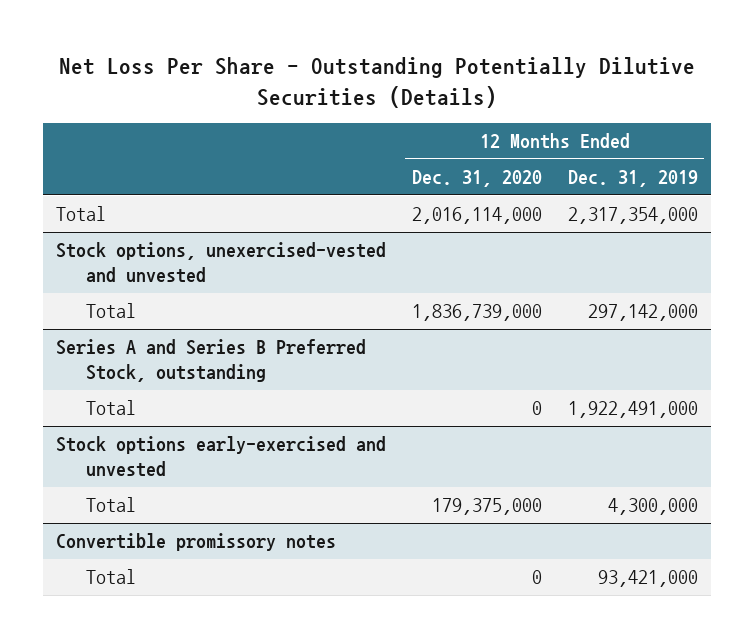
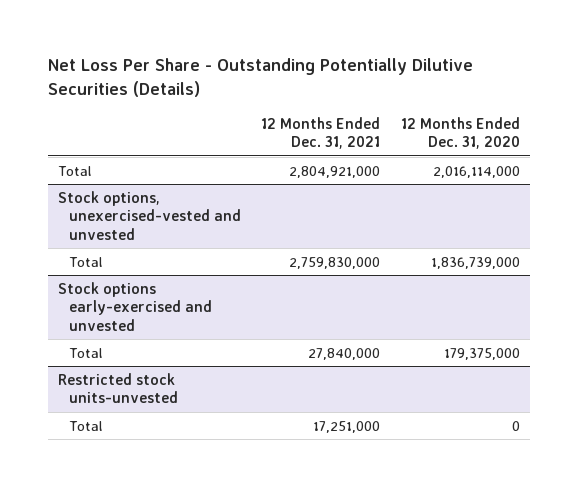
- | 12 Months Ended Dec. 31, 2020 | 12 Months Ended Dec. 31, 2019
+ | 12 Months Ended Dec. 31, 2021 | 12 Months Ended Dec. 31, 2020
- Series A and Series B Preferred Stock, outstanding
- Total | 0 | 1,922,491,000
- Convertible promissory notes
+ Restricted stock units-unvested

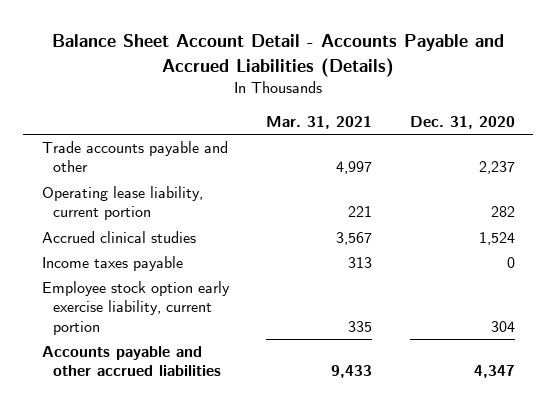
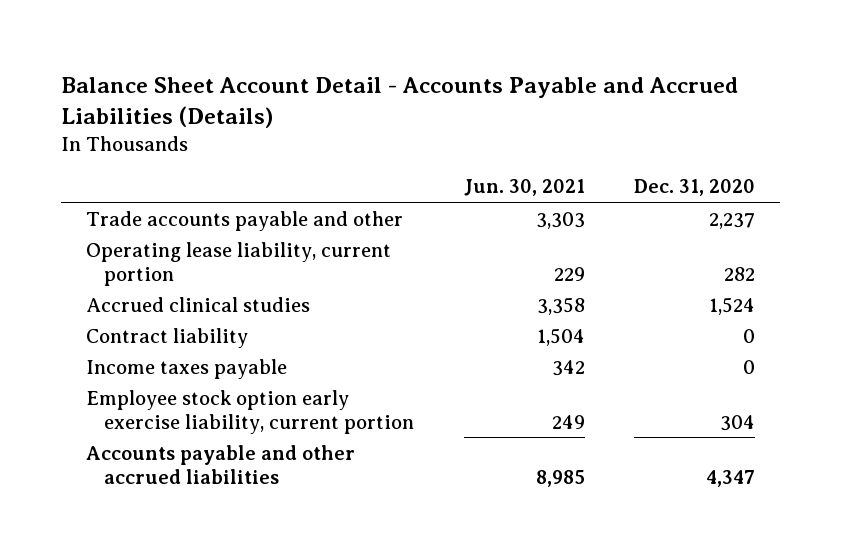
- | Mar. 31, 2021 | Dec. 31, 2020
+ | Jun. 30, 2021 | Dec. 31, 2020
+ Contract liability | 1,504 | 0

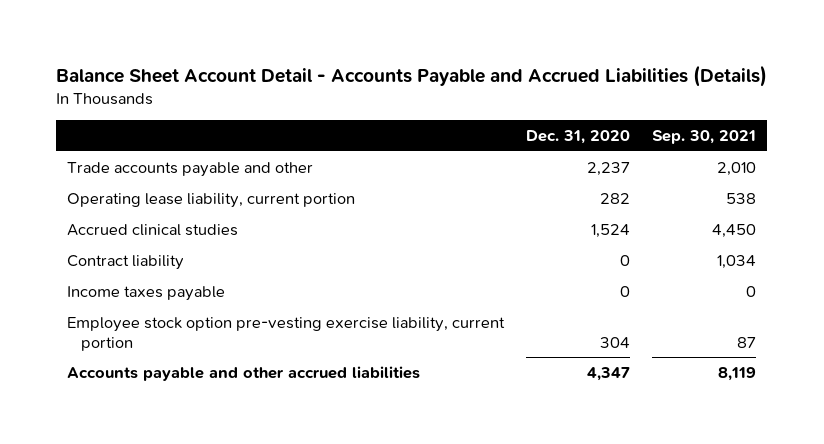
- | Jun. 30, 2021 | Dec. 31, 2020
+ | Dec. 31, 2020 | Sep. 30, 2021
- Employee stock option early exercise liability, current portion | 249 | 304
+ Employee stock option pre-vesting exercise liability, current portion | 304 | 87

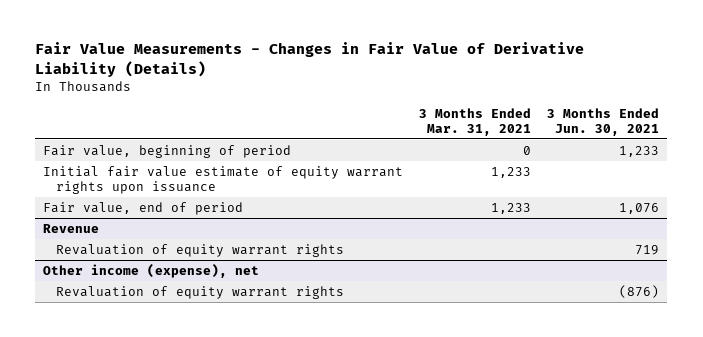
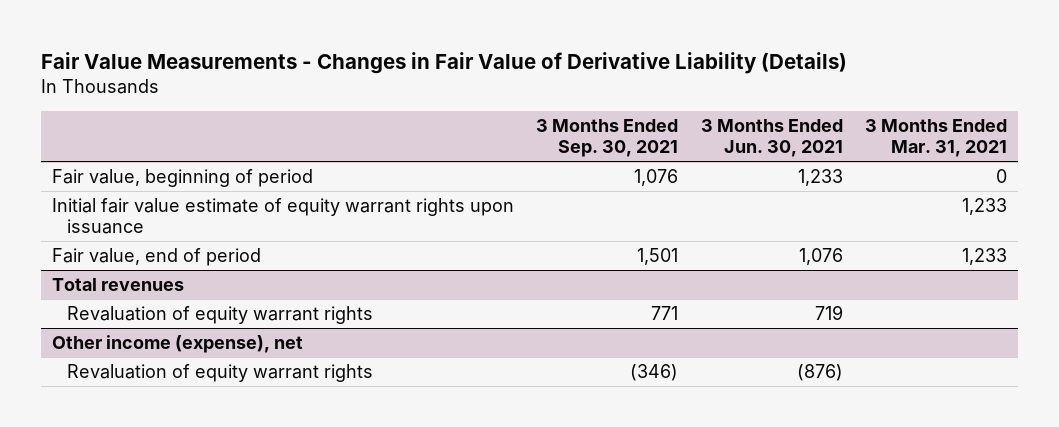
- | 3 Months Ended Mar. 31, 2021 | 3 Months Ended Jun. 30, 2021
+ | 3 Months Ended Sep. 30, 2021 | 3 Months Ended Jun. 30, 2021 | 3 Months Ended Mar. 31, 2021
- Revenue
+ Total revenues

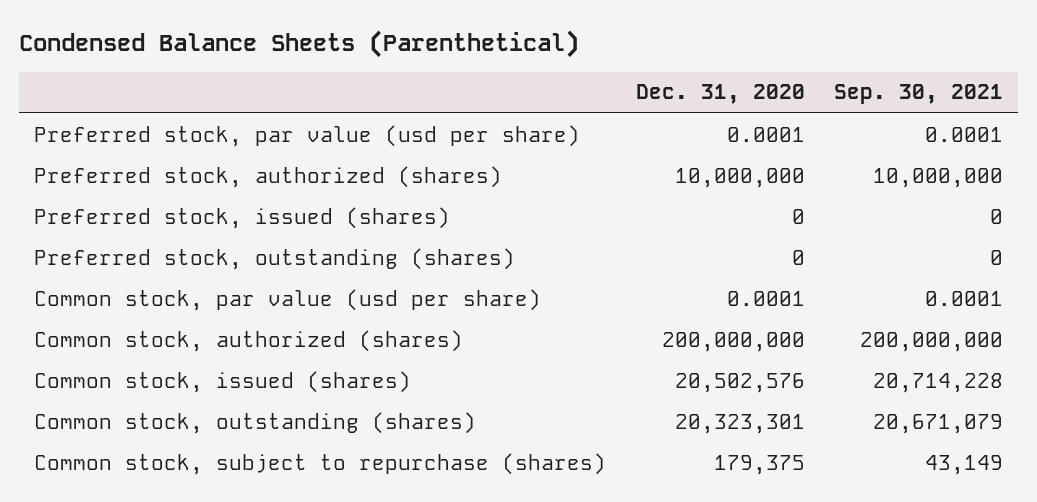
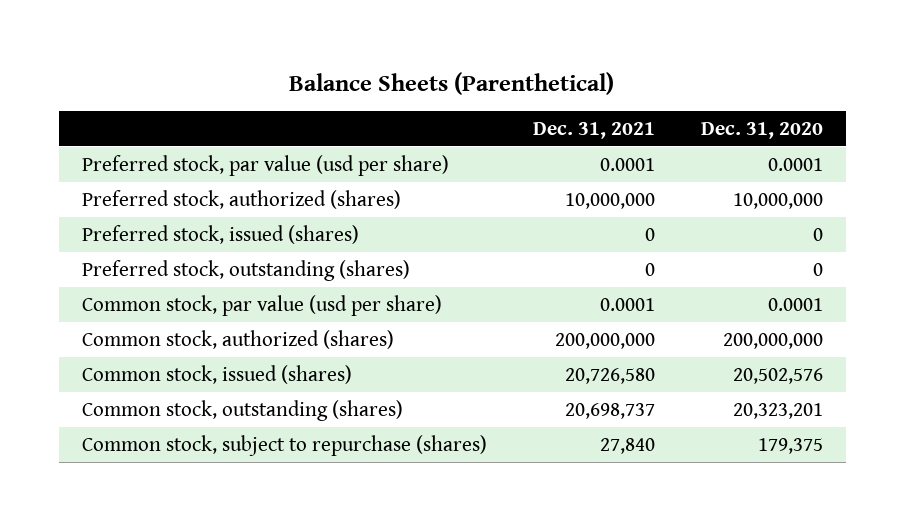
- Condensed Balance Sheets (Parenthetical)
+ Balance Sheets (Parenthetical)
- | Dec. 31, 2020 | Sep. 30, 2021
+ | Dec. 31, 2021 | Dec. 31, 2020
- Common stock, outstanding (shares) | 20,323,301 | 20,671,079
+ Common stock, outstanding (shares) | 20,698,737 | 20,323,201

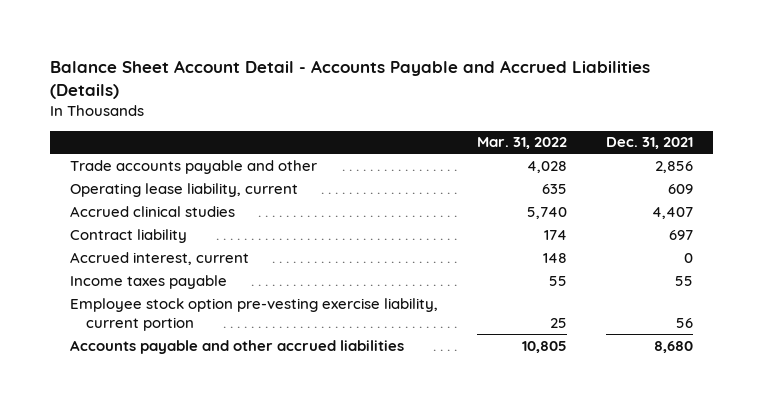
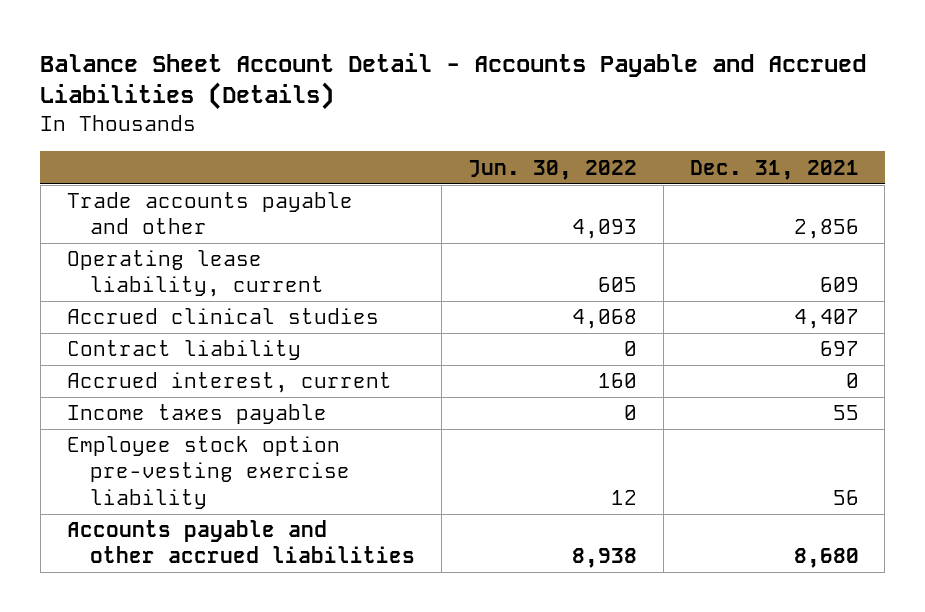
- | Mar. 31, 2022 | Dec. 31, 2021
+ | Jun. 30, 2022 | Dec. 31, 2021
- Employee stock option pre-vesting exercise liability, current portion | 25 | 56
+ Employee stock option pre-vesting exercise liability | 12 | 56

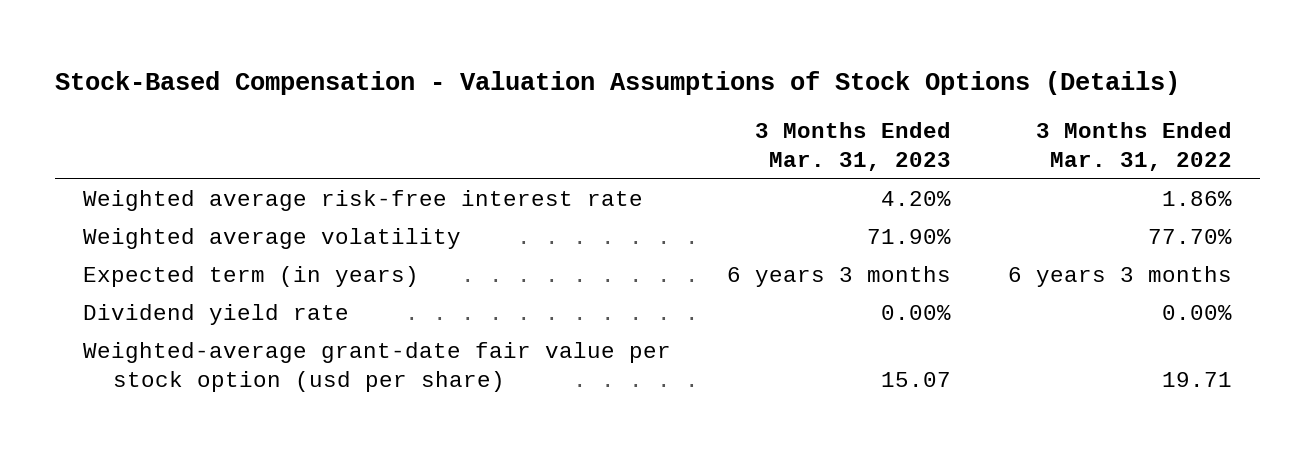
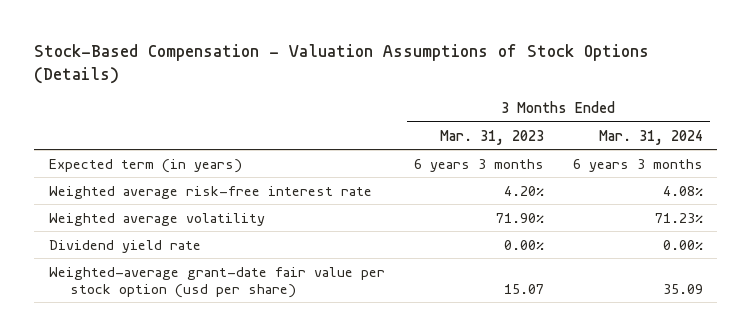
- | 3 Months Ended Mar. 31, 2023 | 3 Months Ended Mar. 31, 2022
+ | 3 Months Ended Mar. 31, 2023 | 3 Months Ended Mar. 31, 2024
moved up: Expected term (in years) | 6 years 3 months | 6 years 3 months

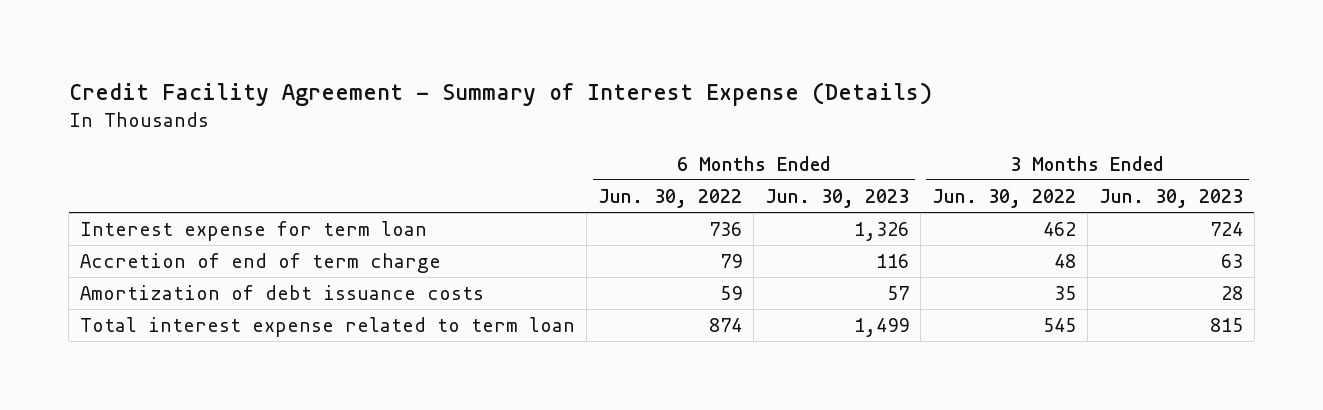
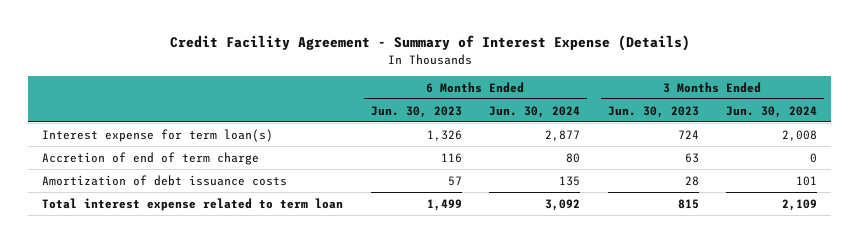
- | 6 Months Ended Jun. 30, 2022 | 6 Months Ended Jun. 30, 2023 | 3 Months Ended Jun. 30, 2022 | 3 Months Ended Jun. 30, 2023
+ | 6 Months Ended Jun. 30, 2023 | 6 Months Ended Jun. 30, 2024 | 3 Months Ended Jun. 30, 2023 | 3 Months Ended Jun. 30, 2024
- Interest expense for term loan | 736 | 1,326 | 462 | 724
+ Interest expense for term loan(s) | 1,326 | 2,877 | 724 | 2,008

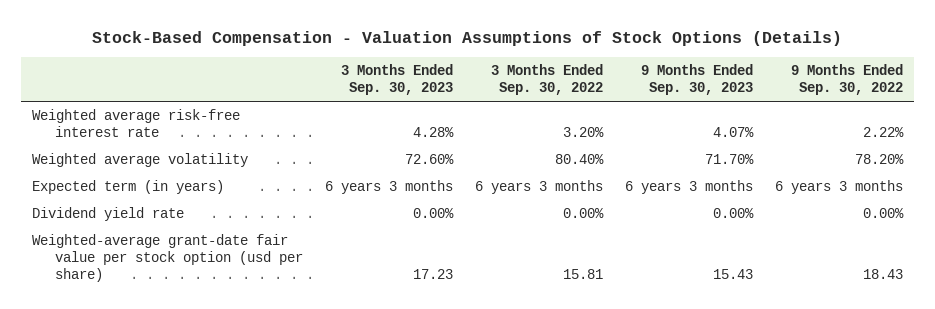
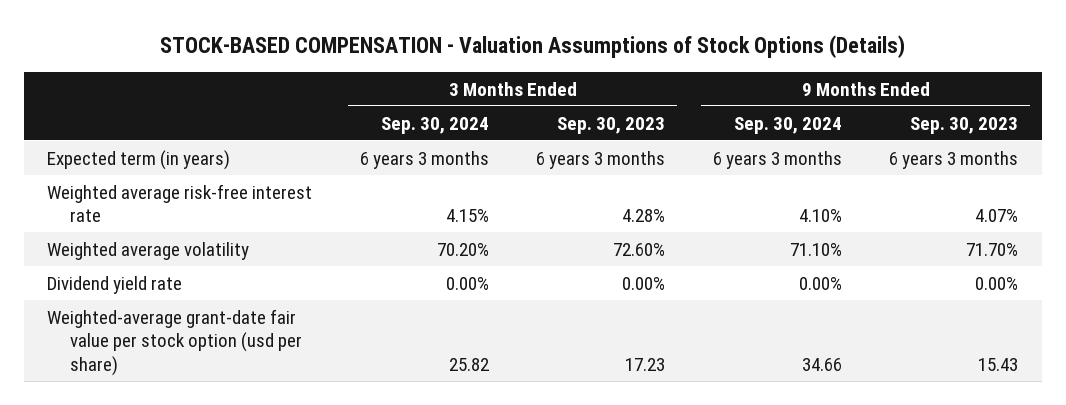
- Stock-Based Compensation - Valuation Assumptions of Stock Options (Details)
+ STOCK-BASED COMPENSATION - Valuation Assumptions of Stock Options (Details)
- | 3 Months Ended Sep. 30, 2023 | 3 Months Ended Sep. 30, 2022 | 9 Months Ended Sep. 30, 2023 | 9 Months Ended Sep. 30, 2022
+ | 3 Months Ended Sep. 30, 2024 | 3 Months Ended Sep. 30, 2023 | 9 Months Ended Sep. 30, 2024 | 9 Months Ended Sep. 30, 2023
moved up: Expected term (in years) | 6 years 3 months | 6 years 3 months | 6 years 3 months | 6 years 3 months

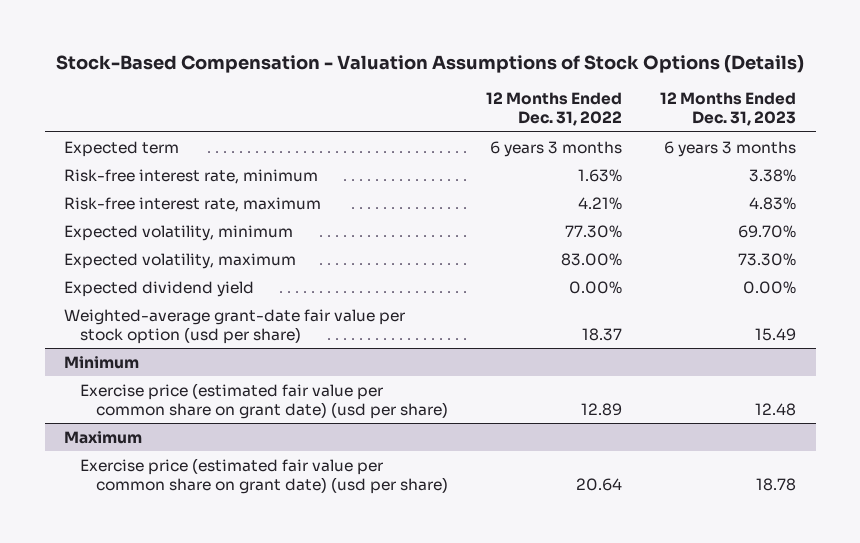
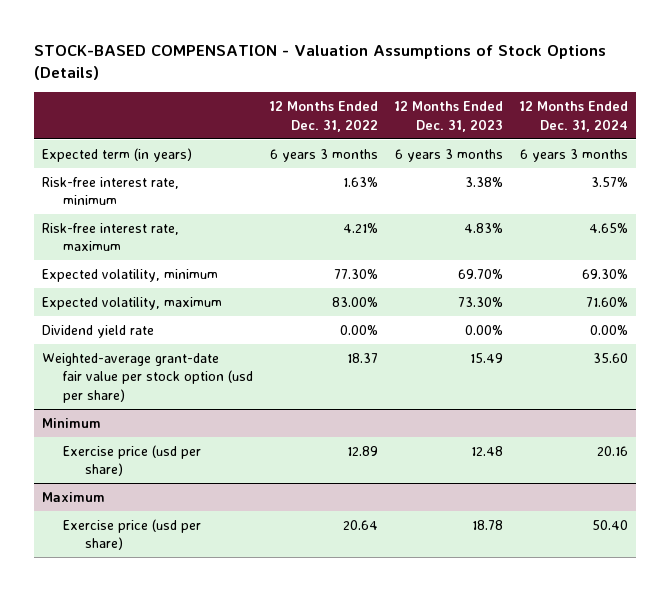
- Stock-Based Compensation - Valuation Assumptions of Stock Options (Details)
+ STOCK-BASED COMPENSATION - Valuation Assumptions of Stock Options (Details)
- | 12 Months Ended Dec. 31, 2022 | 12 Months Ended Dec. 31, 2023
+ | 12 Months Ended Dec. 31, 2022 | 12 Months Ended Dec. 31, 2023 | 12 Months Ended Dec. 31, 2024
- Expected term | 6 years 3 months | 6 years 3 months
+ Expected term (in years) | 6 years 3 months | 6 years 3 months | 6 years 3 months
- Expected dividend yield | 0.00% | 0.00%
+ Dividend yield rate | 0.00% | 0.00% | 0.00%
@ Minimum
- Exercise price (estimated fair value per common share on grant date) (usd per share) | 12.89 | 12.48
+ Exercise price (usd per share) | 12.89 | 12.48 | 20.16
@ Maximum
- Exercise price (estimated fair value per common share on grant date) (usd per share) | 20.64 | 18.78
+ Exercise price (usd per share) | 20.64 | 18.78 | 50.40

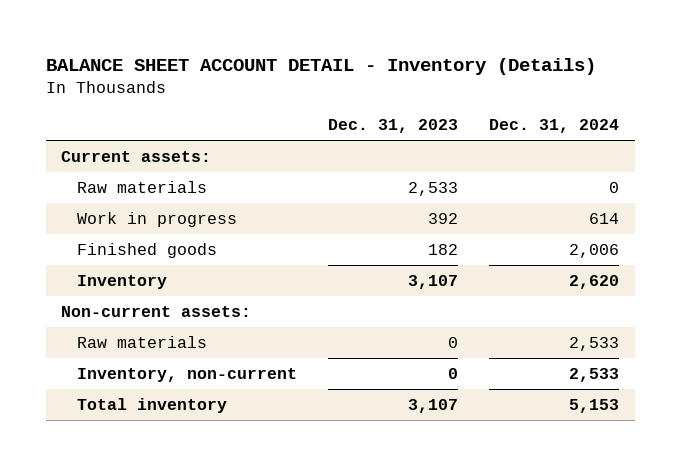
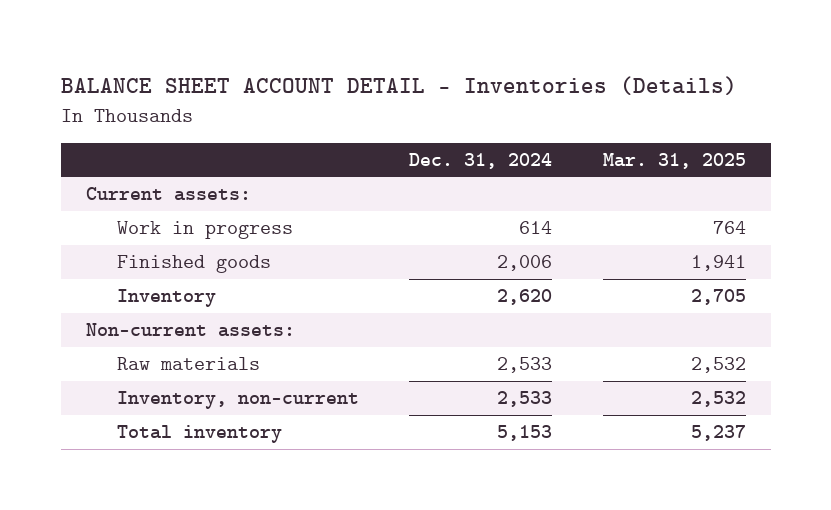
- BALANCE SHEET ACCOUNT DETAIL - Inventory (Details)
+ BALANCE SHEET ACCOUNT DETAIL - Inventories (Details)
- | Dec. 31, 2023 | Dec. 31, 2024
+ | Dec. 31, 2024 | Mar. 31, 2025
- Raw materials | 2,533 | 0

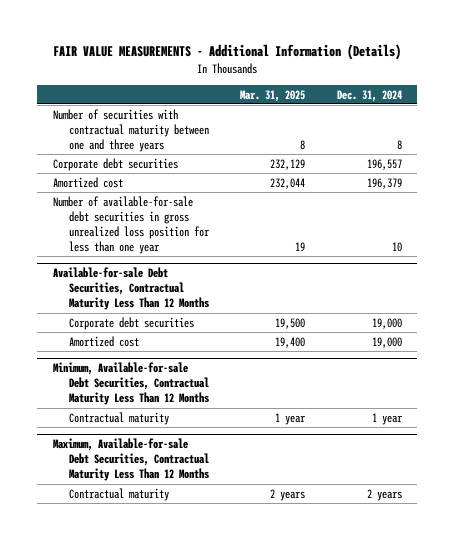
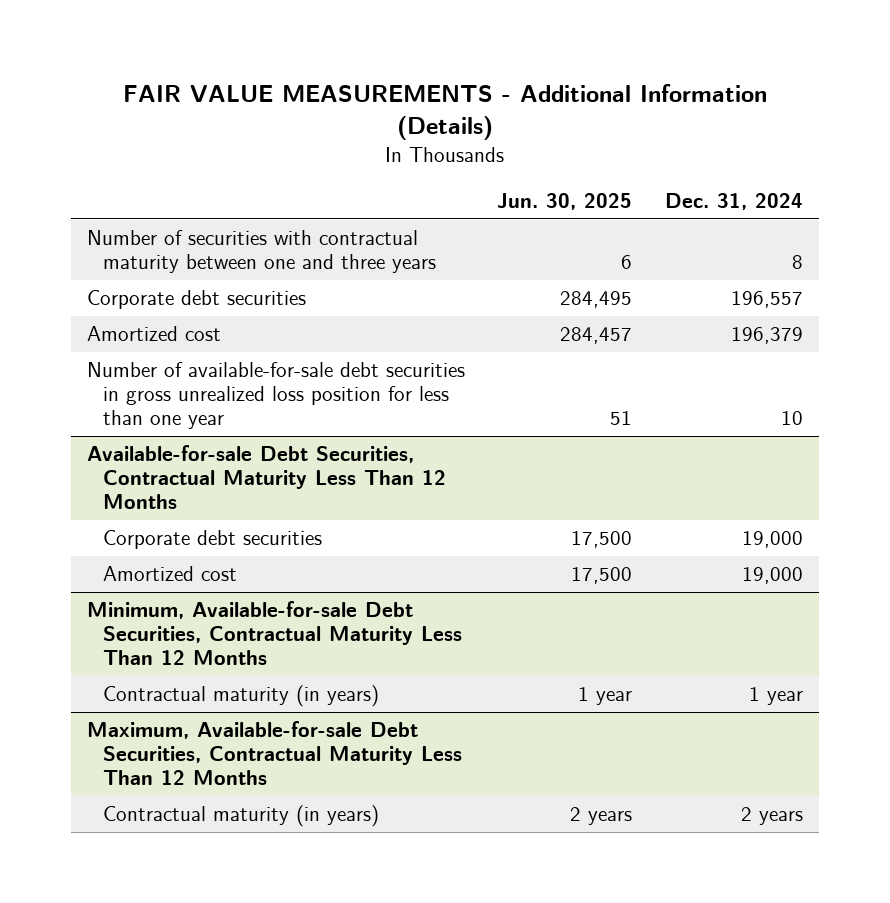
- | Mar. 31, 2025 | Dec. 31, 2024
+ | Jun. 30, 2025 | Dec. 31, 2024
@ Minimum, Available-for-sale Debt Securities, Contractual Maturity Less Than 12 Months
- Contractual maturity | 1 year | 1 year
+ Contractual maturity (in years) | 1 year | 1 year
@ Maximum, Available-for-sale Debt Securities, Contractual Maturity Less Than 12 Months
- Contractual maturity | 2 years | 2 years
+ Contractual maturity (in years) | 2 years | 2 years

